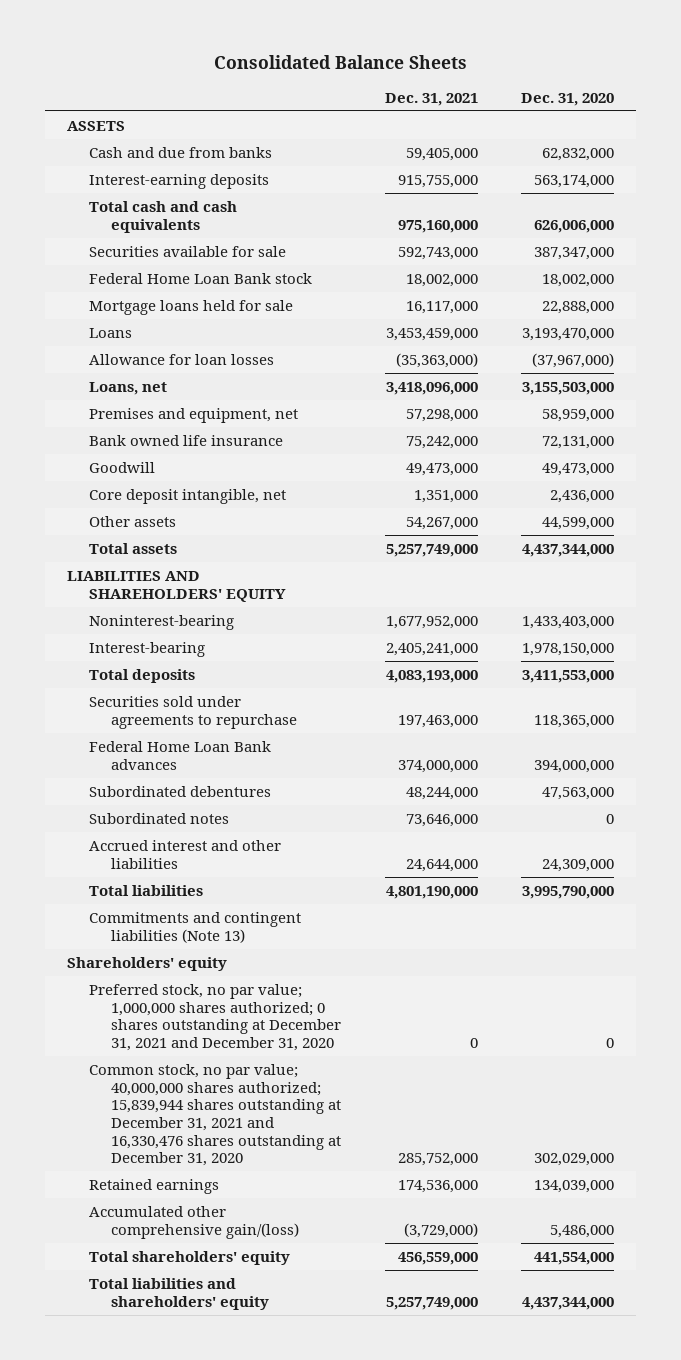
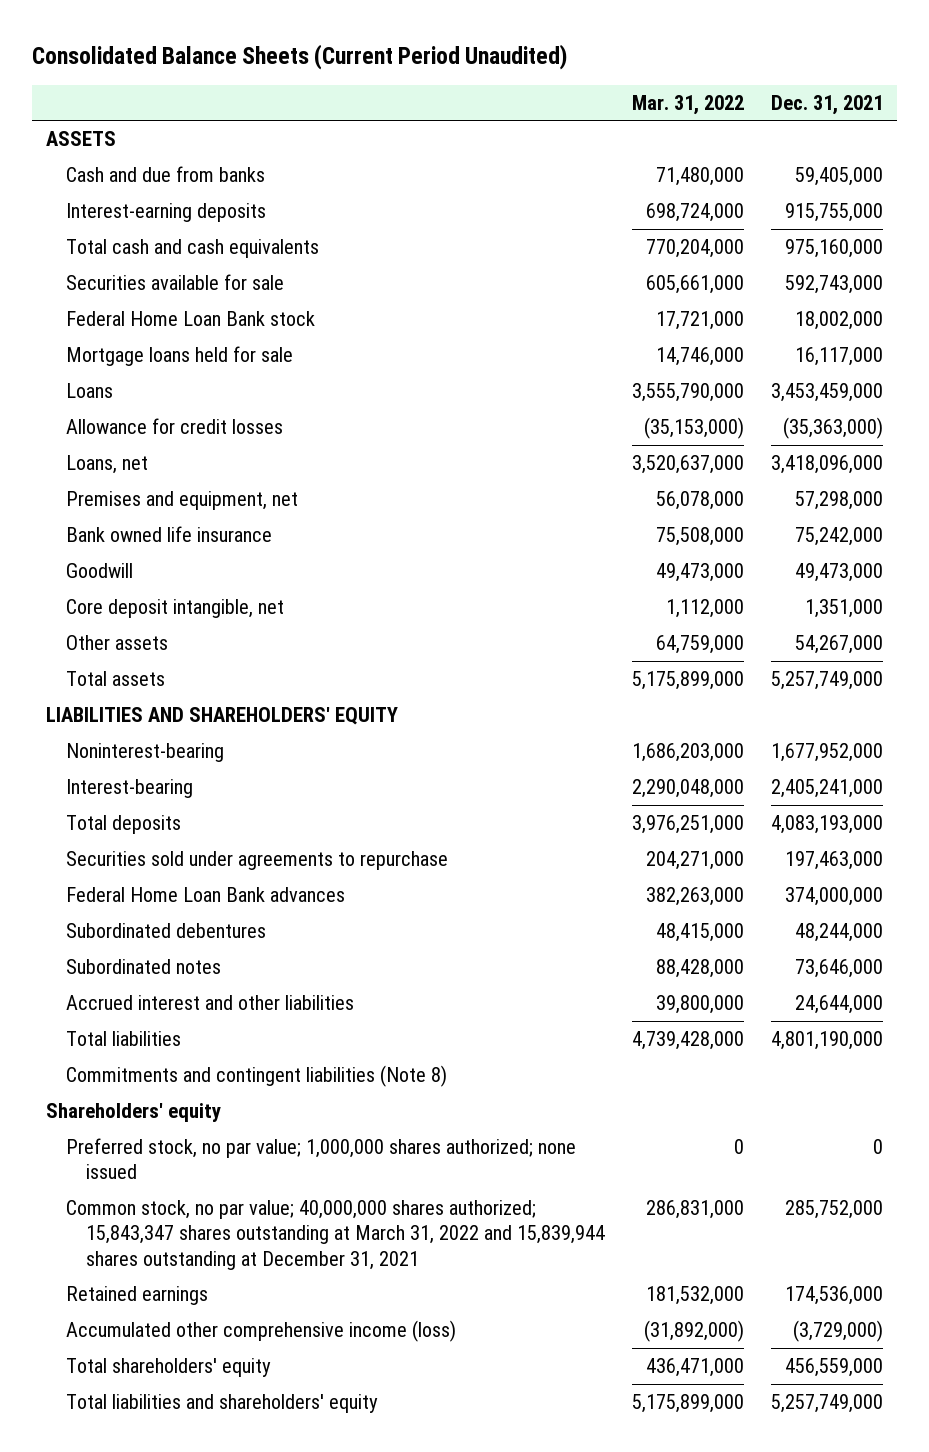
- Consolidated Balance Sheets
+ Consolidated Balance Sheets (Current Period Unaudited)
- | Dec. 31, 2021 | Dec. 31, 2020
+ | Mar. 31, 2022 | Dec. 31, 2021
- Allowance for loan losses | (35,363,000) | (37,967,000)
+ Allowance for credit losses | (35,153,000) | (35,363,000)
- Commitments and contingent liabilities (Note 13)
+ Commitments and contingent liabilities (Note 8)
- Preferred stock, no par value; 1,000,000 shares authorized; 0 shares outstanding at December 31, 2021 and December 31, 2020 | 0 | 0
- Common stock, no par value; 40,000,000 shares authorized; 15,839,944 shares outstanding at December 31, 2021 and 16,330,476 shares outstanding at December 31, 2020 | 285,752,000 | 302,029,000
+ Preferred stock, no par value; 1,000,000 shares authorized; none issued | 0 | 0
+ Common stock, no par value; 40,000,000 shares authorized; 15,843,347 shares outstanding at March 31, 2022 and 15,839,944 shares outstanding at December 31, 2021 | 286,831,000 | 285,752,000
- Accumulated other comprehensive gain/(loss) | (3,729,000) | 5,486,000
+ Accumulated other comprehensive income (loss) | (31,892,000) | (3,729,000)

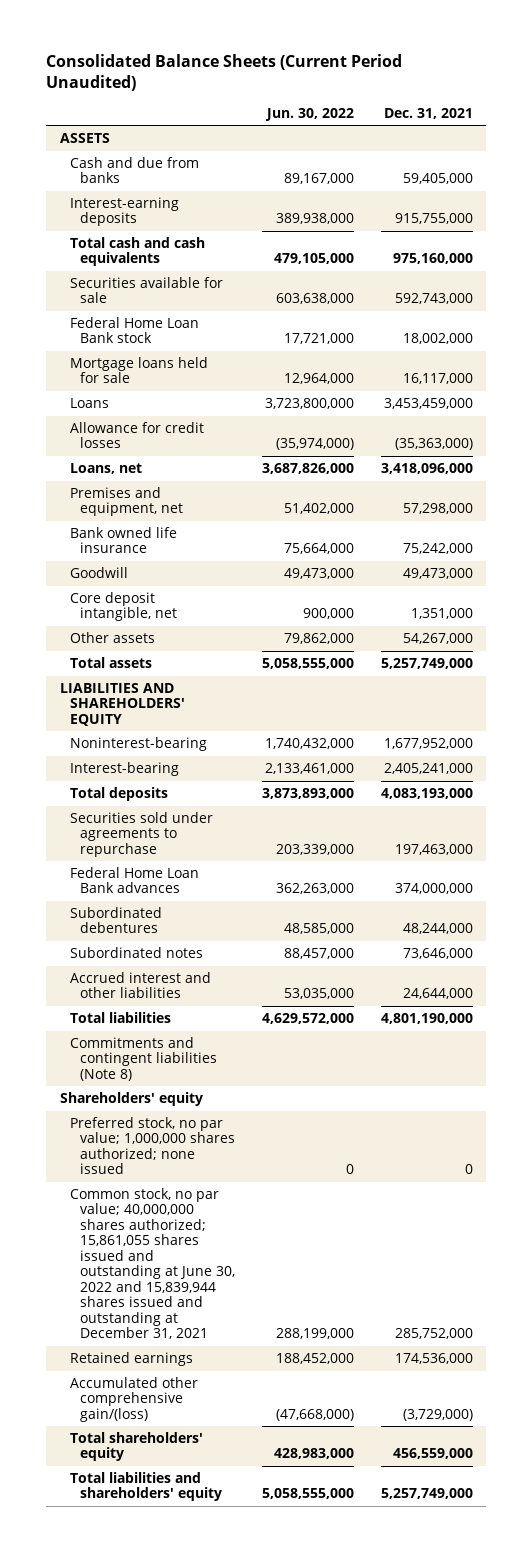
- | Mar. 31, 2022 | Dec. 31, 2021
+ | Jun. 30, 2022 | Dec. 31, 2021
- Common stock, no par value; 40,000,000 shares authorized; 15,843,347 shares outstanding at March 31, 2022 and 15,839,944 shares outstanding at December 31, 2021 | 286,831,000 | 285,752,000
+ Common stock, no par value; 40,000,000 shares authorized; 15,861,055 shares issued and outstanding at June 30, 2022 and 15,839,944 shares issued and outstanding at December 31, 2021 | 288,199,000 | 285,752,000
- Accumulated other comprehensive income (loss) | (31,892,000) | (3,729,000)
+ Accumulated other comprehensive gain/(loss) | (47,668,000) | (3,729,000)

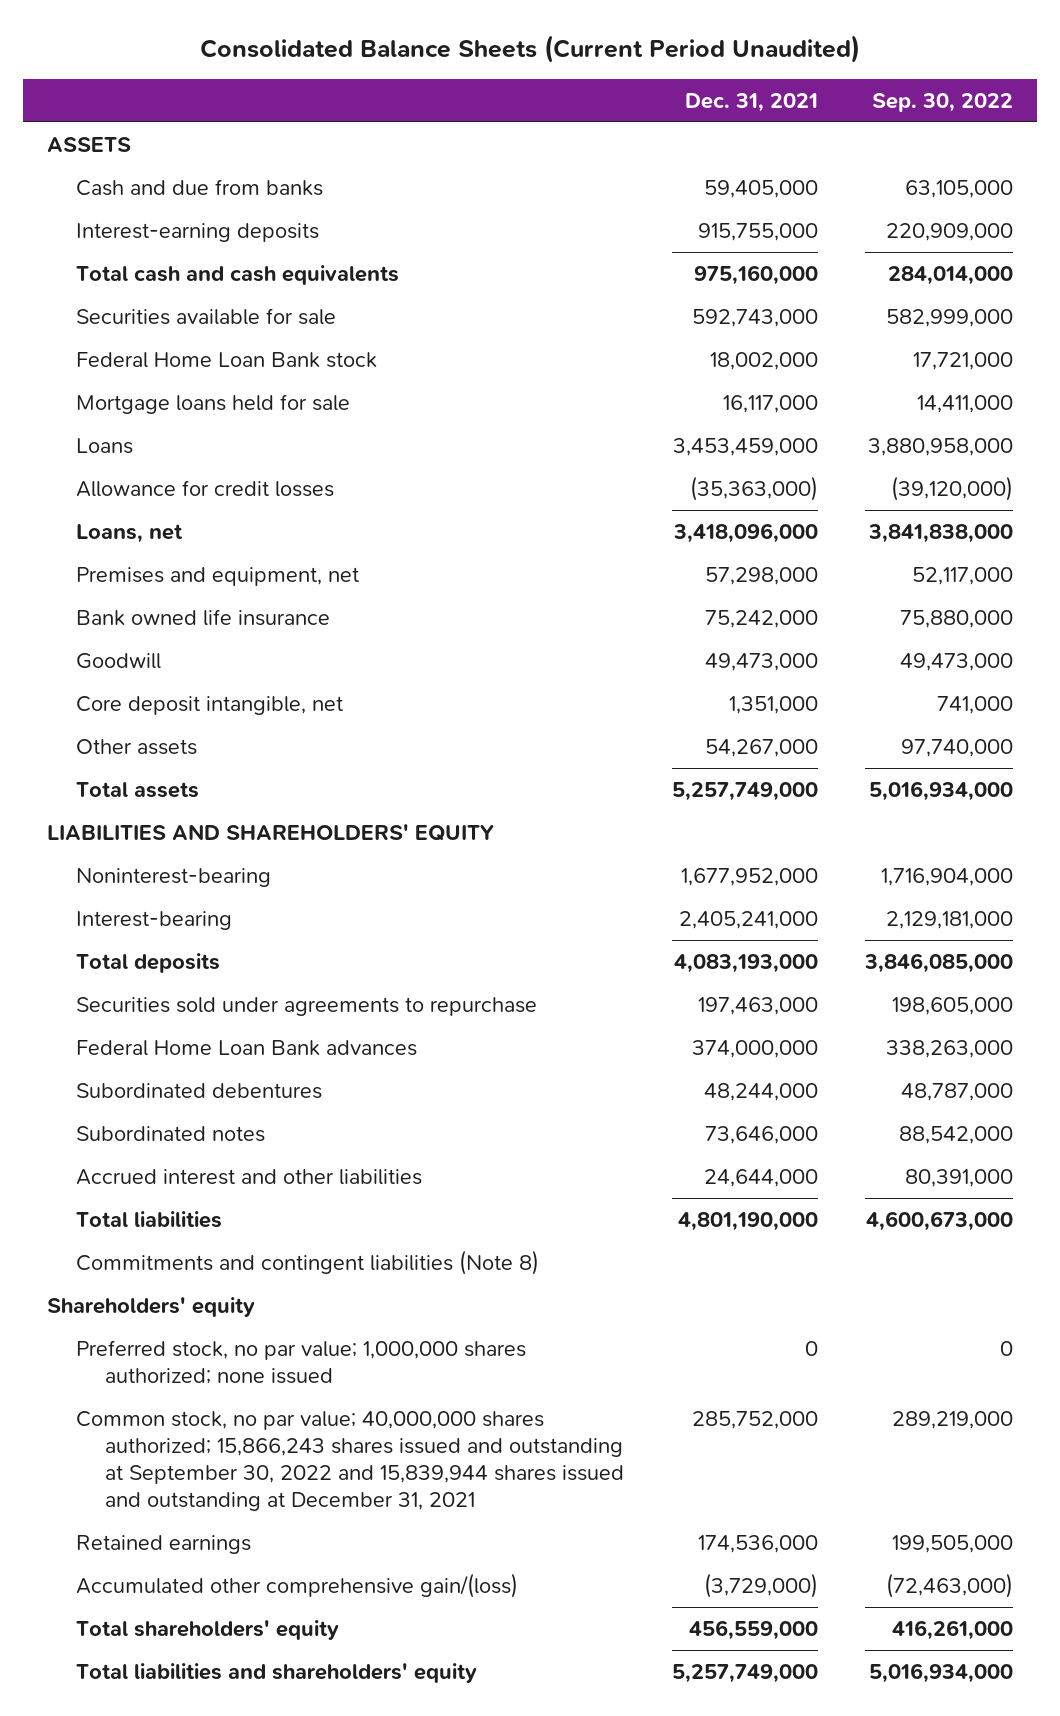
- | Jun. 30, 2022 | Dec. 31, 2021
+ | Dec. 31, 2021 | Sep. 30, 2022
- Common stock, no par value; 40,000,000 shares authorized; 15,861,055 shares issued and outstanding at June 30, 2022 and 15,839,944 shares issued and outstanding at December 31, 2021 | 288,199,000 | 285,752,000
+ Common stock, no par value; 40,000,000 shares authorized; 15,866,243 shares issued and outstanding at September 30, 2022 and 15,839,944 shares issued and outstanding at December 31, 2021 | 285,752,000 | 289,219,000

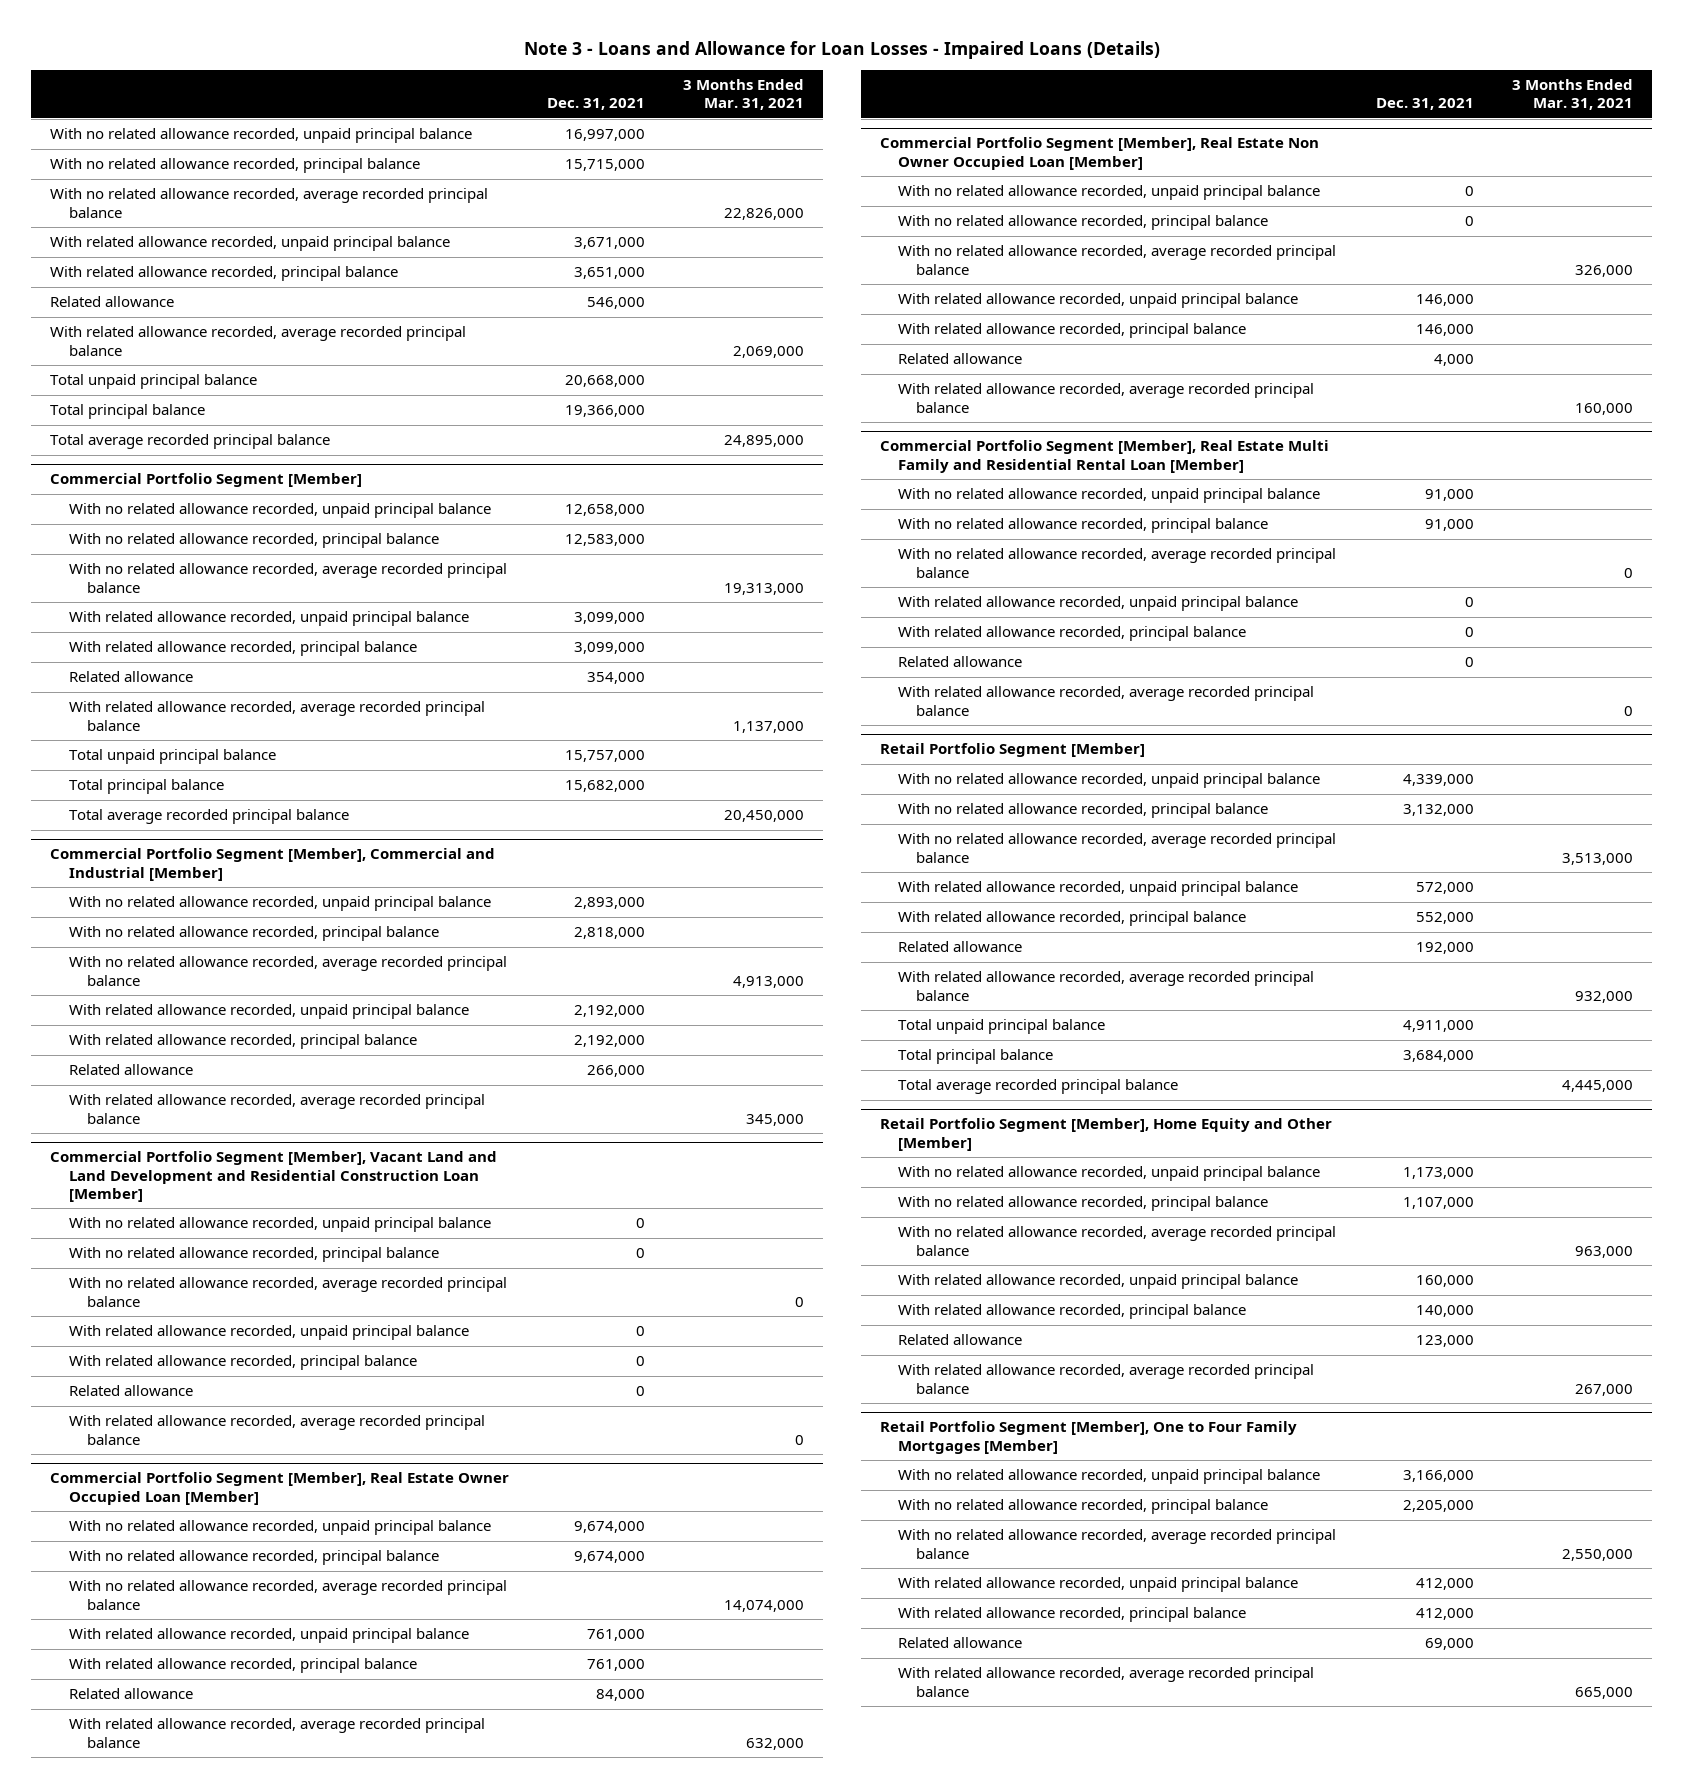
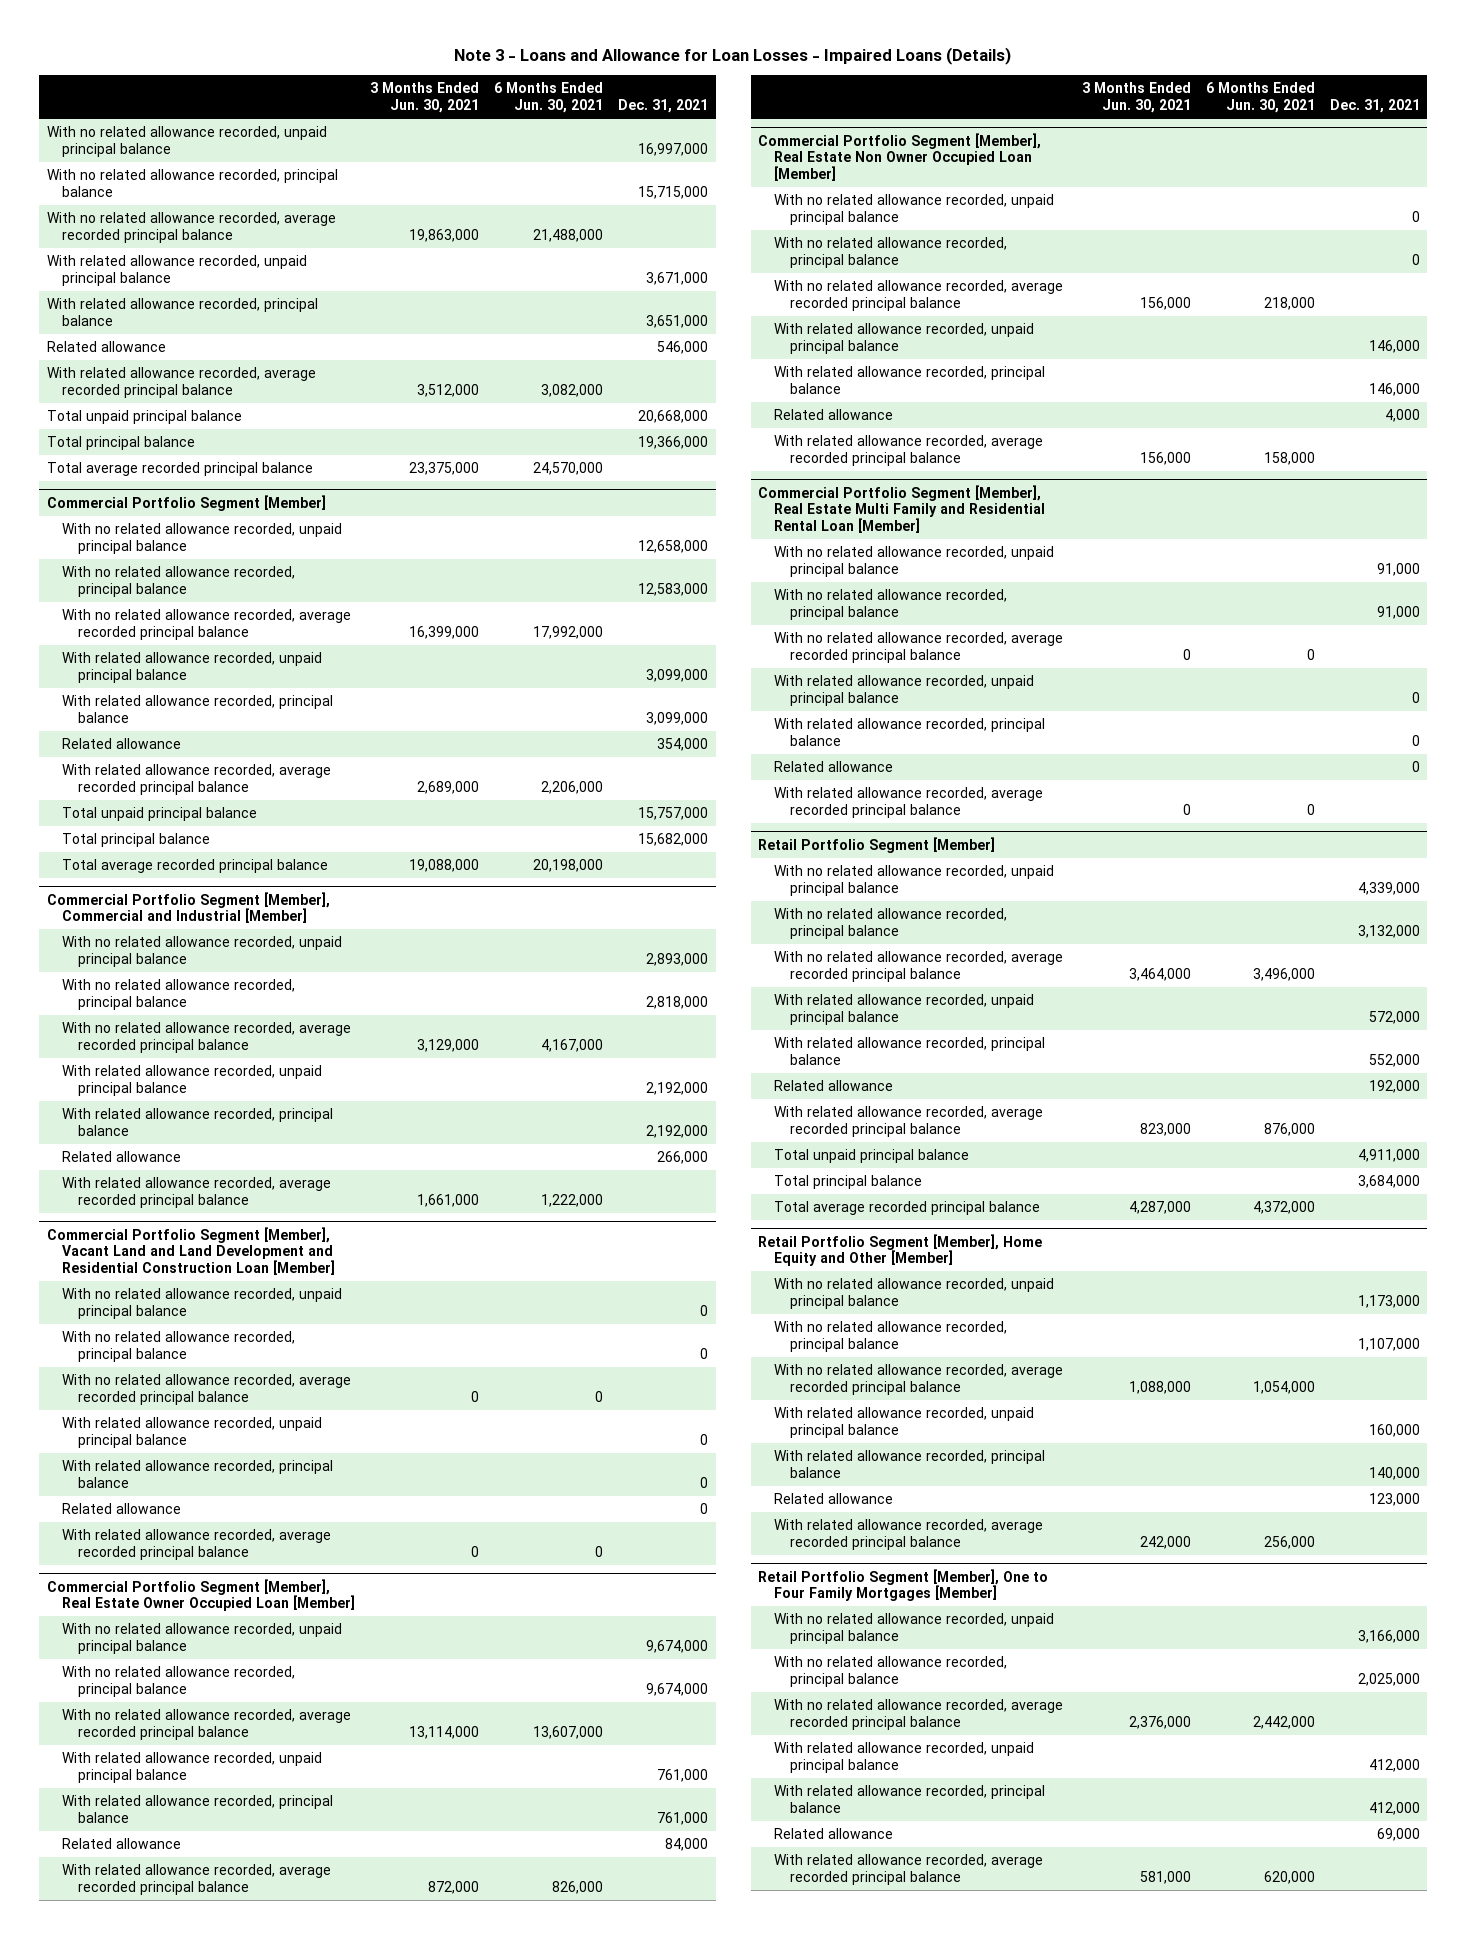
- | Dec. 31, 2021 | 3 Months Ended Mar. 31, 2021
+ | 3 Months Ended Jun. 30, 2021 | 6 Months Ended Jun. 30, 2021 | Dec. 31, 2021
@ Retail Portfolio Segment [Member], One to Four Family Mortgages [Member]
- With no related allowance recorded, principal balance | 2,205,000 |
+ With no related allowance recorded, principal balance | | | 2,025,000

